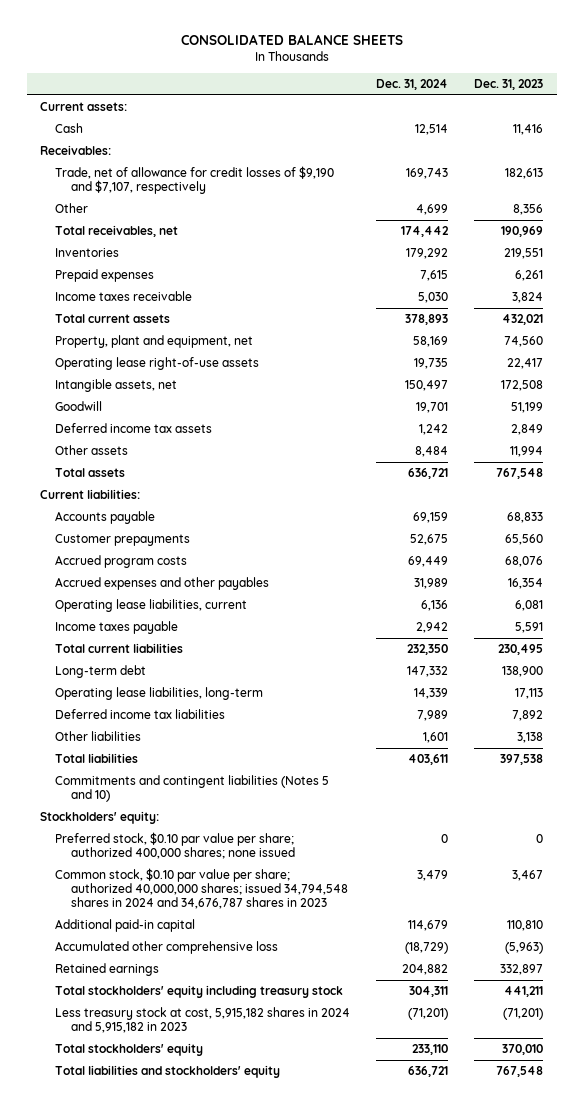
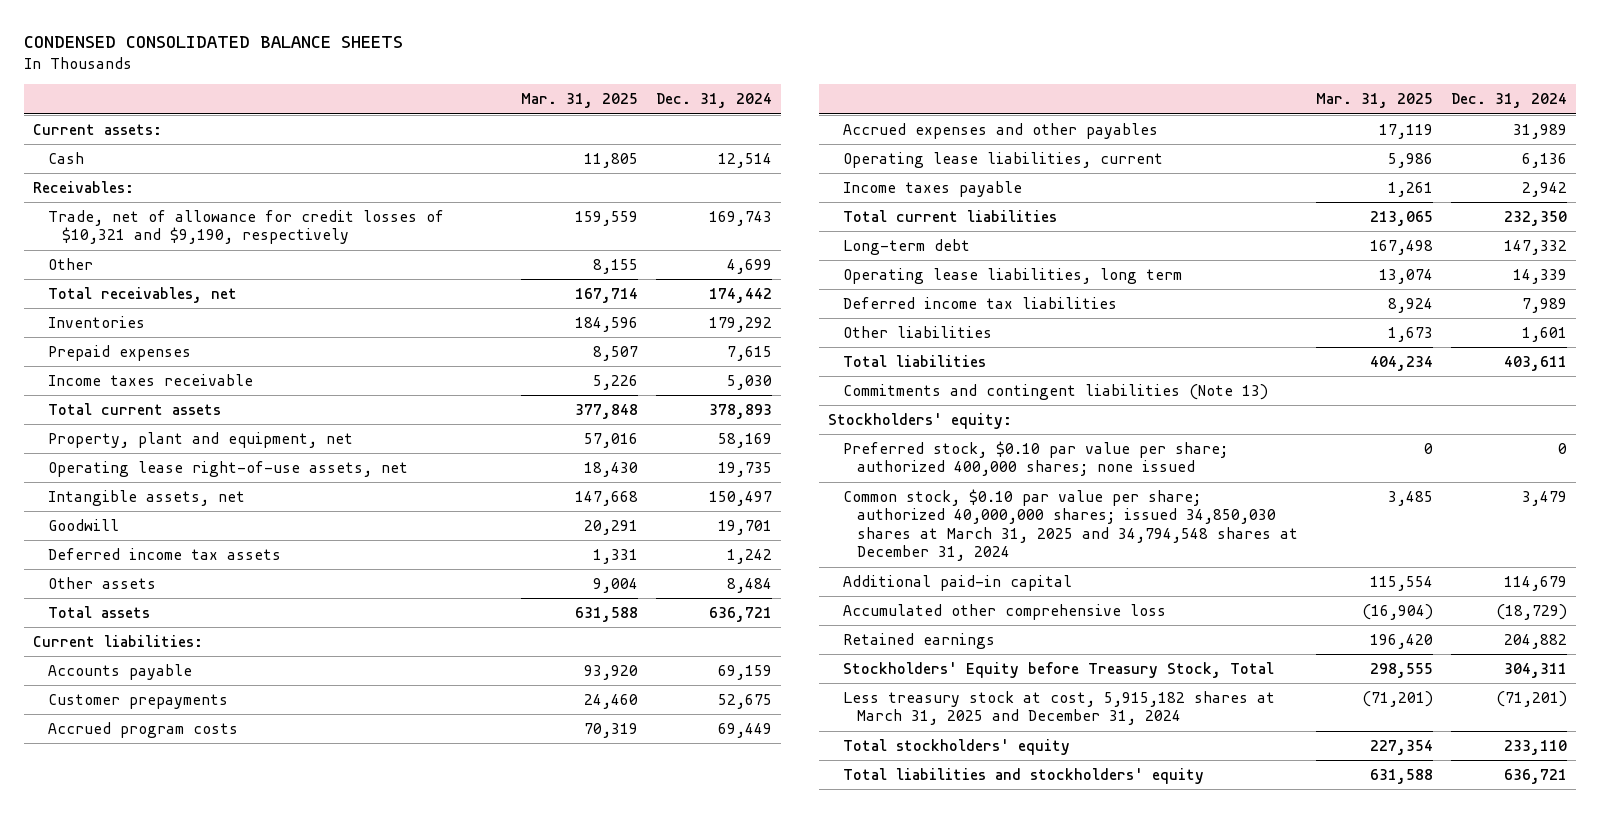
- CONSOLIDATED BALANCE SHEETS
+ CONDENSED CONSOLIDATED BALANCE SHEETS
- | Dec. 31, 2024 | Dec. 31, 2023
+ | Mar. 31, 2025 | Dec. 31, 2024
- Trade, net of allowance for credit losses of $9,190 and $7,107, respectively | 169,743 | 182,613
+ Trade, net of allowance for credit losses of $10,321 and $9,190, respectively | 159,559 | 169,743
- Operating lease right-of-use assets | 19,735 | 22,417
+ Operating lease right-of-use assets, net | 18,430 | 19,735
- Operating lease liabilities, long-term | 14,339 | 17,113
+ Operating lease liabilities, long term | 13,074 | 14,339
- Commitments and contingent liabilities (Notes 5 and 10)
+ Commitments and contingent liabilities (Note 13)
- Common stock, $0.10 par value per share; authorized 40,000,000 shares; issued 34,794,548 shares in 2024 and 34,676,787 shares in 2023 | 3,479 | 3,467
+ Common stock, $0.10 par value per share; authorized 40,000,000 shares; issued 34,850,030 shares at March 31, 2025 and 34,794,548 shares at December 31, 2024 | 3,485 | 3,479
- Total stockholders' equity including treasury stock | 304,311 | 441,211
- Less treasury stock at cost, 5,915,182 shares in 2024 and 5,915,182 in 2023 | (71,201) | (71,201)
+ Stockholders' Equity before Treasury Stock, Total | 298,555 | 304,311
+ Less treasury stock at cost, 5,915,182 shares at March 31, 2025 and December 31, 2024 | (71,201) | (71,201)

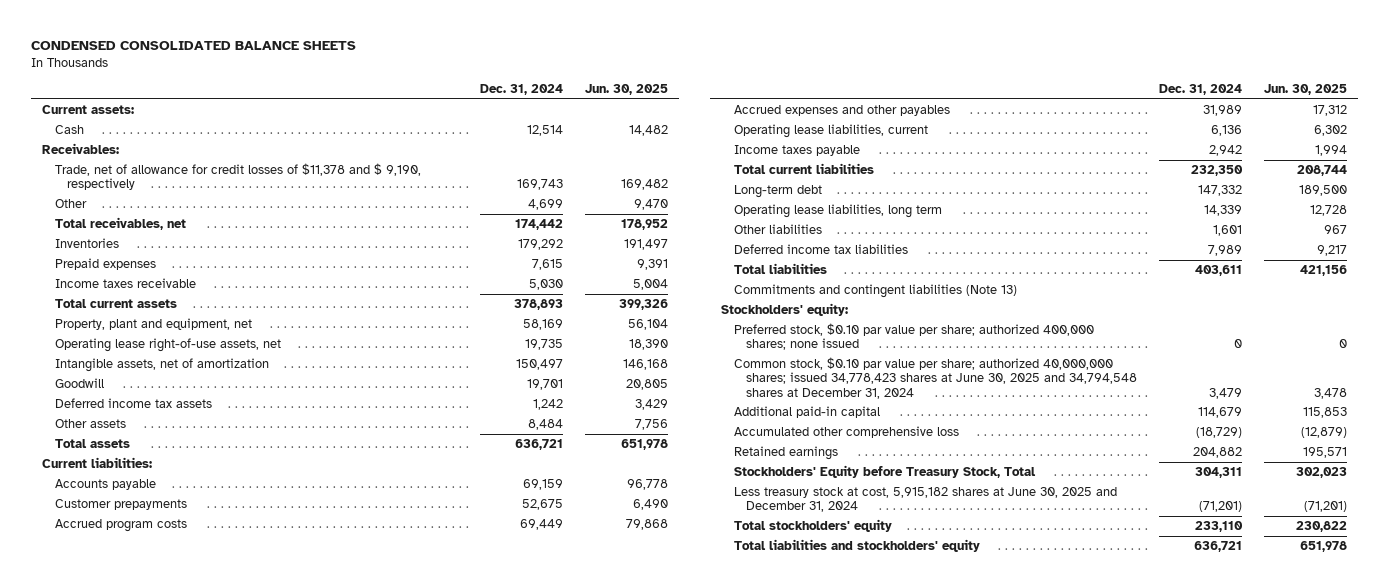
- | Mar. 31, 2025 | Dec. 31, 2024
+ | Dec. 31, 2024 | Jun. 30, 2025
- Trade, net of allowance for credit losses of $10,321 and $9,190, respectively | 159,559 | 169,743
+ Trade, net of allowance for credit losses of $11,378 and $ 9,190, respectively | 169,743 | 169,482
- Intangible assets, net | 147,668 | 150,497
+ Intangible assets, net of amortization | 150,497 | 146,168
moved down: Deferred income tax liabilities | 7,989 | 9,217
- Common stock, $0.10 par value per share; authorized 40,000,000 shares; issued 34,850,030 shares at March 31, 2025 and 34,794,548 shares at December 31, 2024 | 3,485 | 3,479
+ Common stock, $0.10 par value per share; authorized 40,000,000 shares; issued 34,778,423 shares at June 30, 2025 and 34,794,548 shares at December 31, 2024 | 3,479 | 3,478
- Less treasury stock at cost, 5,915,182 shares at March 31, 2025 and December 31, 2024 | (71,201) | (71,201)
+ Less treasury stock at cost, 5,915,182 shares at June 30, 2025 and December 31, 2024 | (71,201) | (71,201)

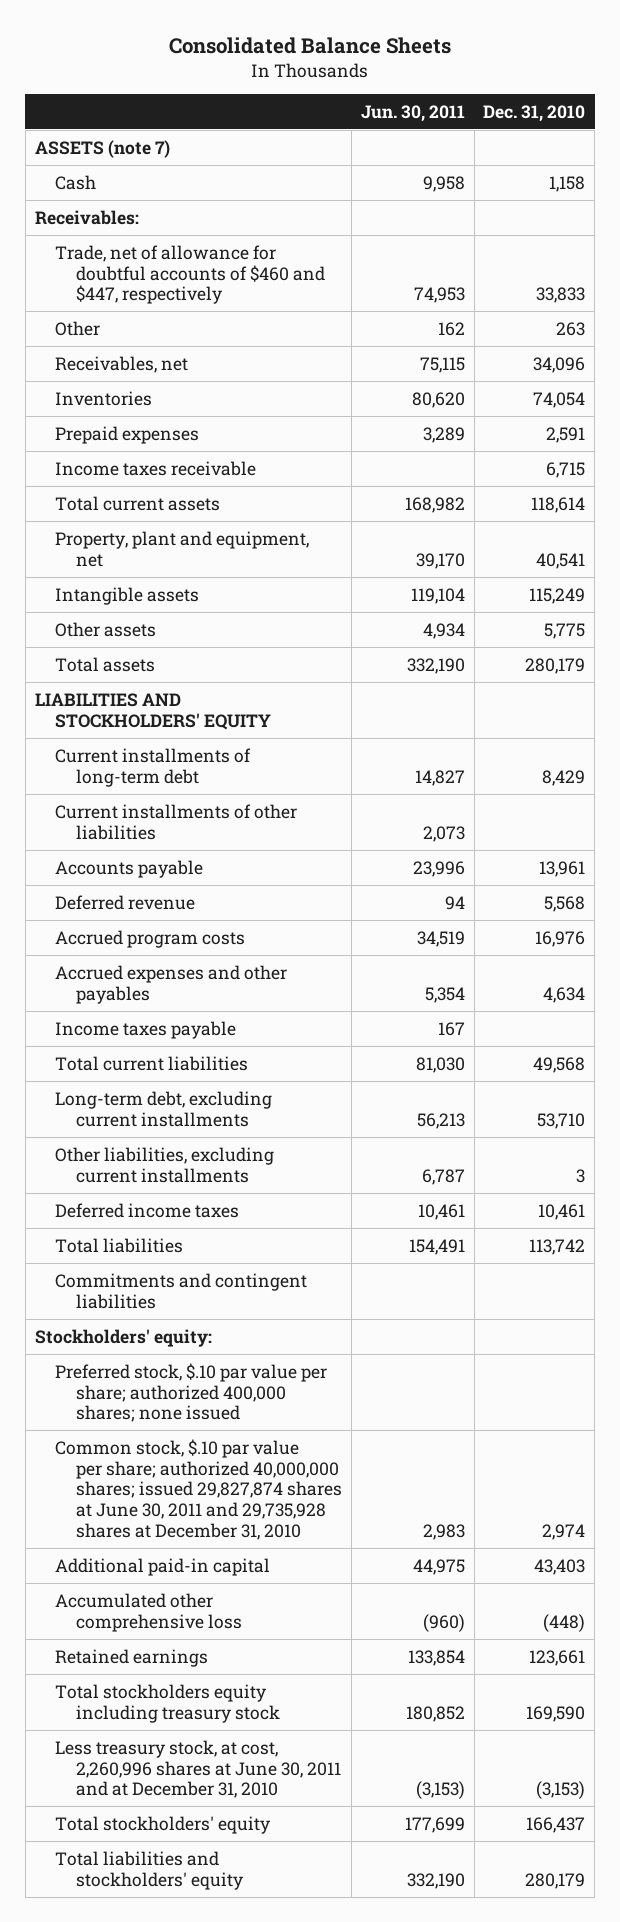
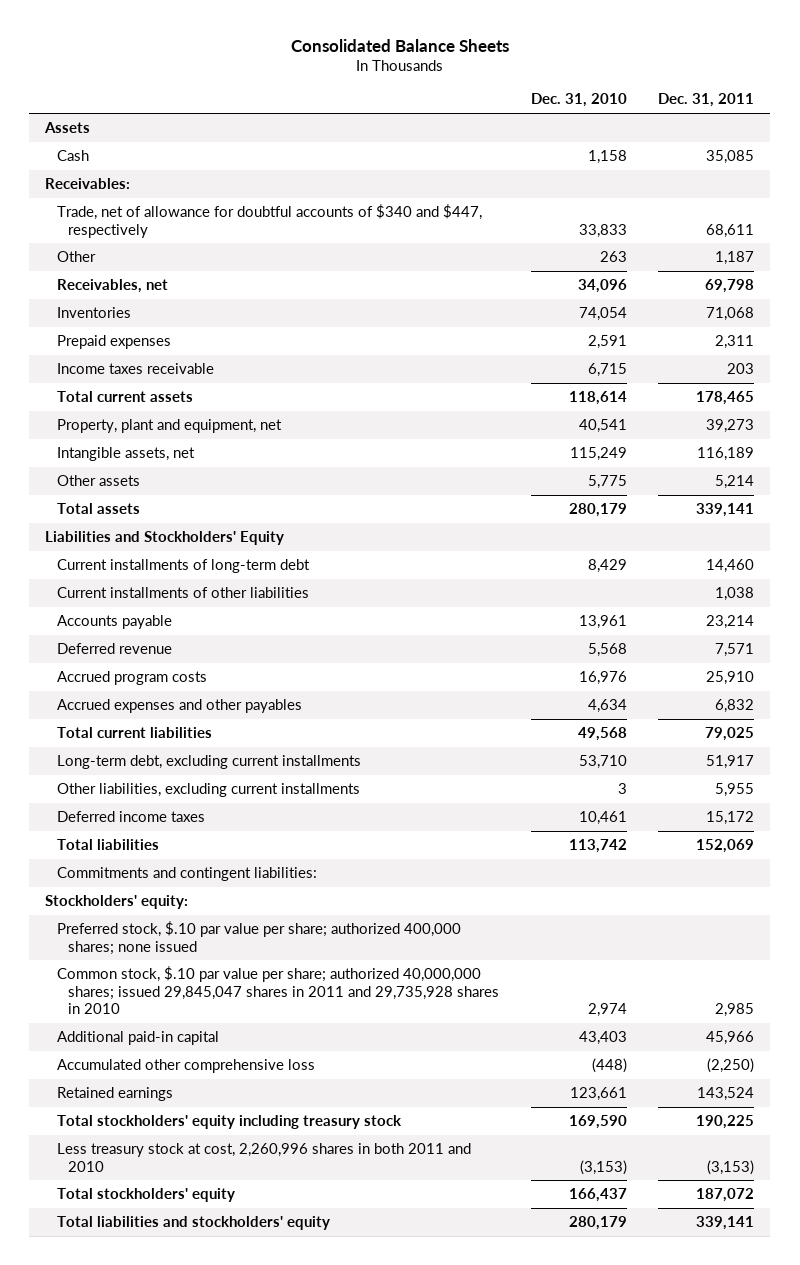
- | Jun. 30, 2011 | Dec. 31, 2010
+ | Dec. 31, 2010 | Dec. 31, 2011
- ASSETS (note 7)
+ Assets
- Trade, net of allowance for doubtful accounts of $460 and $447, respectively | 74,953 | 33,833
+ Trade, net of allowance for doubtful accounts of $340 and $447, respectively | 33,833 | 68,611
- Intangible assets | 119,104 | 115,249
+ Intangible assets, net | 115,249 | 116,189
- LIABILITIES AND STOCKHOLDERS' EQUITY
+ Liabilities and Stockholders' Equity
- Income taxes payable | 167 |
- Commitments and contingent liabilities
+ Commitments and contingent liabilities:
- Common stock, $.10 par value per share; authorized 40,000,000 shares; issued 29,827,874 shares at June 30, 2011 and 29,735,928 shares at December 31, 2010 | 2,983 | 2,974
+ Common stock, $.10 par value per share; authorized 40,000,000 shares; issued 29,845,047 shares in 2011 and 29,735,928 shares in 2010 | 2,974 | 2,985
- Total stockholders equity including treasury stock | 180,852 | 169,590
- Less treasury stock, at cost, 2,260,996 shares at June 30, 2011 and at December 31, 2010 | (3,153) | (3,153)
+ Total stockholders' equity including treasury stock | 169,590 | 190,225
+ Less treasury stock at cost, 2,260,996 shares in both 2011 and 2010 | (3,153) | (3,153)

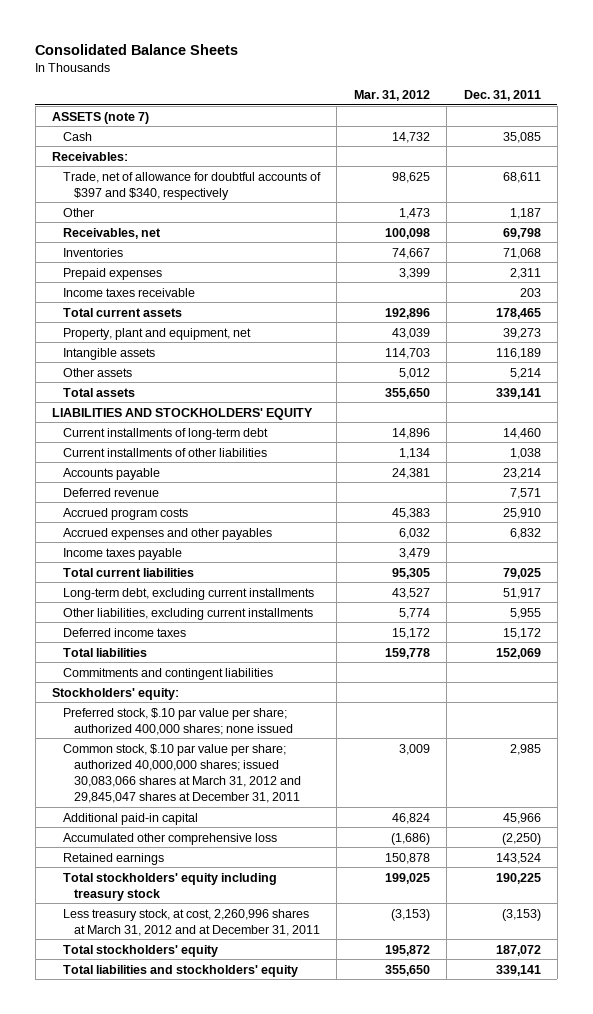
- | Dec. 31, 2010 | Dec. 31, 2011
+ | Mar. 31, 2012 | Dec. 31, 2011
- Assets
+ ASSETS (note 7)
- Trade, net of allowance for doubtful accounts of $340 and $447, respectively | 33,833 | 68,611
+ Trade, net of allowance for doubtful accounts of $397 and $340, respectively | 98,625 | 68,611
- Intangible assets, net | 115,249 | 116,189
+ Intangible assets | 114,703 | 116,189
- Liabilities and Stockholders' Equity
+ LIABILITIES AND STOCKHOLDERS' EQUITY
+ Income taxes payable | 3,479 |
- Commitments and contingent liabilities:
+ Commitments and contingent liabilities
- Common stock, $.10 par value per share; authorized 40,000,000 shares; issued 29,845,047 shares in 2011 and 29,735,928 shares in 2010 | 2,974 | 2,985
+ Common stock, $.10 par value per share; authorized 40,000,000 shares; issued 30,083,066 shares at March 31, 2012 and 29,845,047 shares at December 31, 2011 | 3,009 | 2,985
- Less treasury stock at cost, 2,260,996 shares in both 2011 and 2010 | (3,153) | (3,153)
+ Less treasury stock, at cost, 2,260,996 shares at March 31, 2012 and at December 31, 2011 | (3,153) | (3,153)

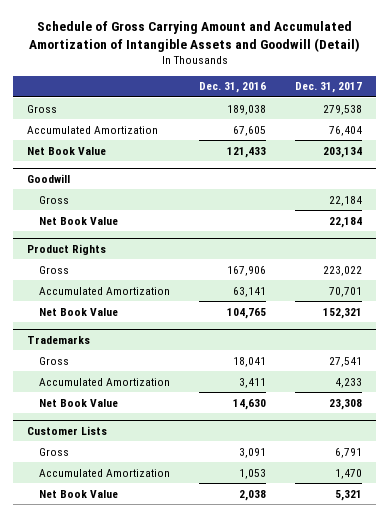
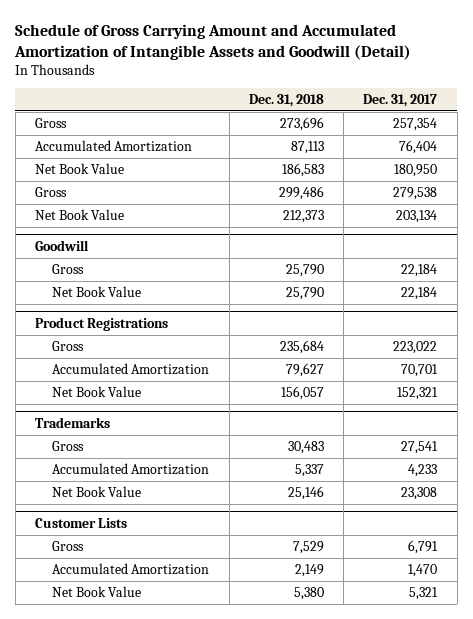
- | Dec. 31, 2016 | Dec. 31, 2017
+ | Dec. 31, 2018 | Dec. 31, 2017
+ Gross | 273,696 | 257,354
+ Net Book Value | 186,583 | 180,950
moved down: Gross | 299,486 | 279,538
- Product Rights
+ Product Registrations

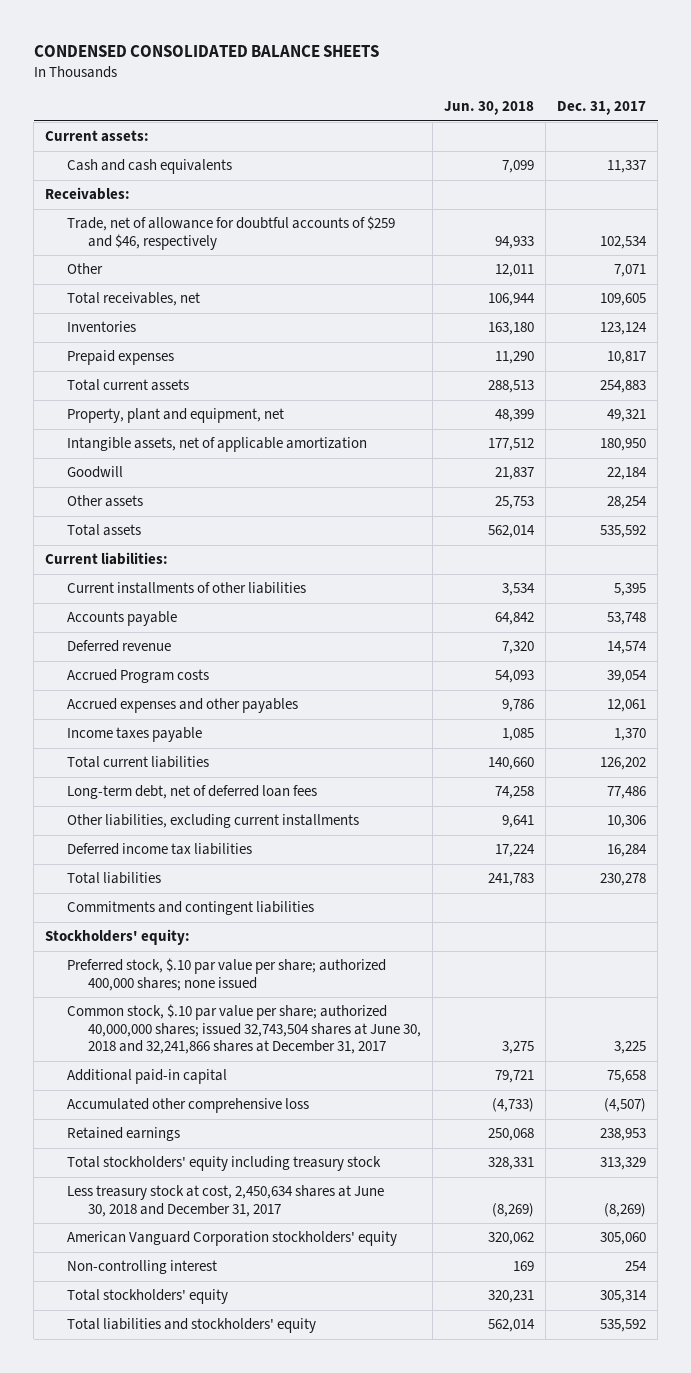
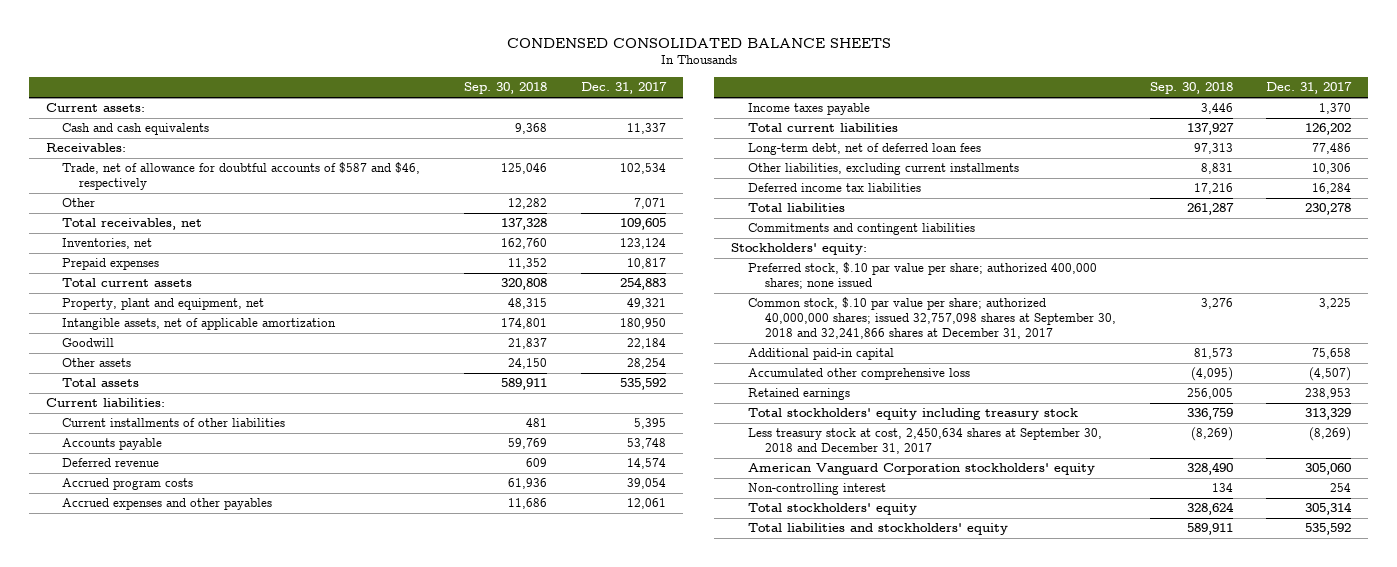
- | Jun. 30, 2018 | Dec. 31, 2017
+ | Sep. 30, 2018 | Dec. 31, 2017
- Trade, net of allowance for doubtful accounts of $259 and $46, respectively | 94,933 | 102,534
+ Trade, net of allowance for doubtful accounts of $587 and $46, respectively | 125,046 | 102,534
- Inventories | 163,180 | 123,124
+ Inventories, net | 162,760 | 123,124
- Accrued Program costs | 54,093 | 39,054
+ Accrued program costs | 61,936 | 39,054
- Common stock, $.10 par value per share; authorized 40,000,000 shares; issued 32,743,504 shares at June 30, 2018 and 32,241,866 shares at December 31, 2017 | 3,275 | 3,225
+ Common stock, $.10 par value per share; authorized 40,000,000 shares; issued 32,757,098 shares at September 30, 2018 and 32,241,866 shares at December 31, 2017 | 3,276 | 3,225
- Less treasury stock at cost, 2,450,634 shares at June 30, 2018 and December 31, 2017 | (8,269) | (8,269)
+ Less treasury stock at cost, 2,450,634 shares at September 30, 2018 and December 31, 2017 | (8,269) | (8,269)

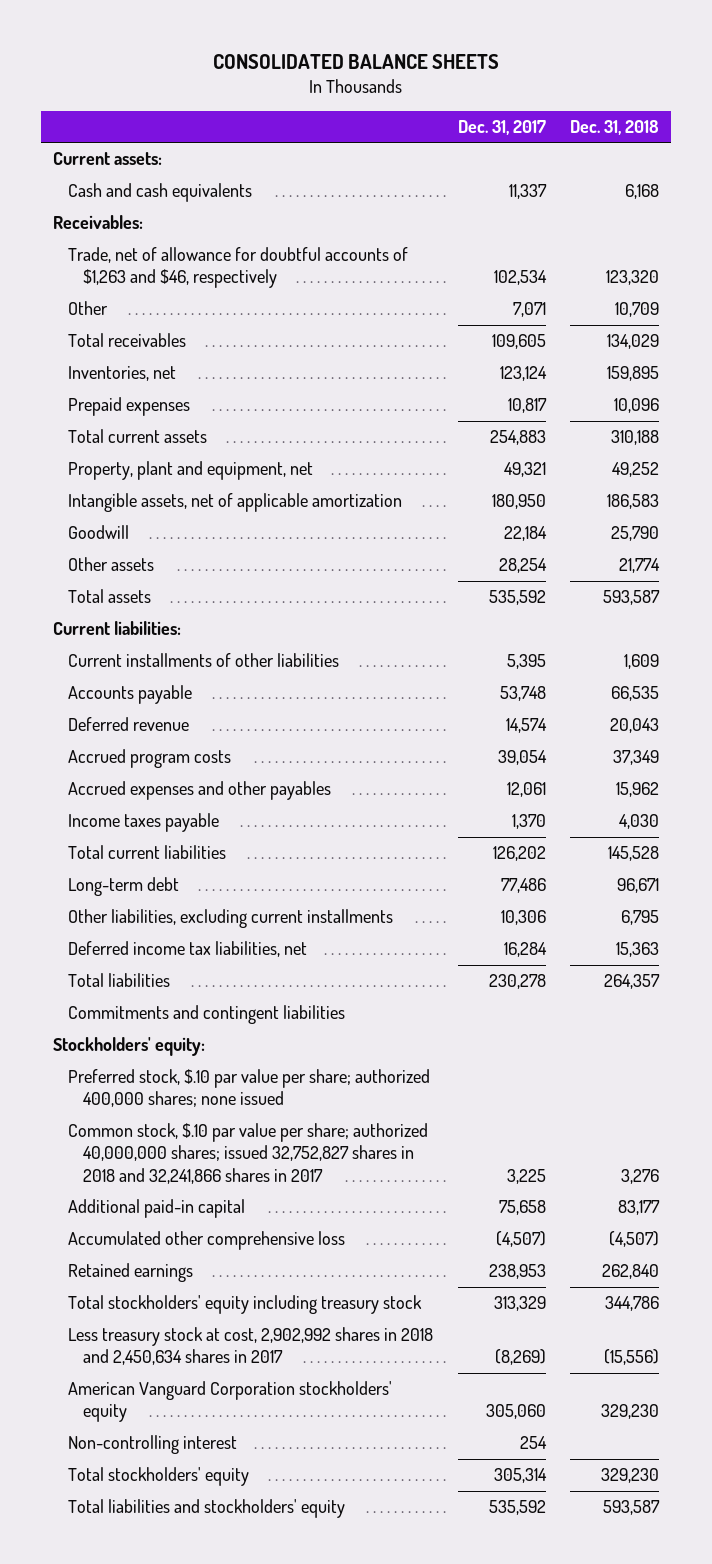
- CONDENSED CONSOLIDATED BALANCE SHEETS
+ CONSOLIDATED BALANCE SHEETS
- | Sep. 30, 2018 | Dec. 31, 2017
+ | Dec. 31, 2017 | Dec. 31, 2018
- Trade, net of allowance for doubtful accounts of $587 and $46, respectively | 125,046 | 102,534
+ Trade, net of allowance for doubtful accounts of $1,263 and $46, respectively | 102,534 | 123,320
- Total receivables, net | 137,328 | 109,605
+ Total receivables | 109,605 | 134,029
- Long-term debt, net of deferred loan fees | 97,313 | 77,486
+ Long-term debt | 77,486 | 96,671
- Deferred income tax liabilities | 17,216 | 16,284
+ Deferred income tax liabilities, net | 16,284 | 15,363
- Common stock, $.10 par value per share; authorized 40,000,000 shares; issued 32,757,098 shares at September 30, 2018 and 32,241,866 shares at December 31, 2017 | 3,276 | 3,225
+ Common stock, $.10 par value per share; authorized 40,000,000 shares; issued 32,752,827 shares in 2018 and 32,241,866 shares in 2017 | 3,225 | 3,276
- Less treasury stock at cost, 2,450,634 shares at September 30, 2018 and December 31, 2017 | (8,269) | (8,269)
+ Less treasury stock at cost, 2,902,992 shares in 2018 and 2,450,634 shares in 2017 | (8,269) | (15,556)

